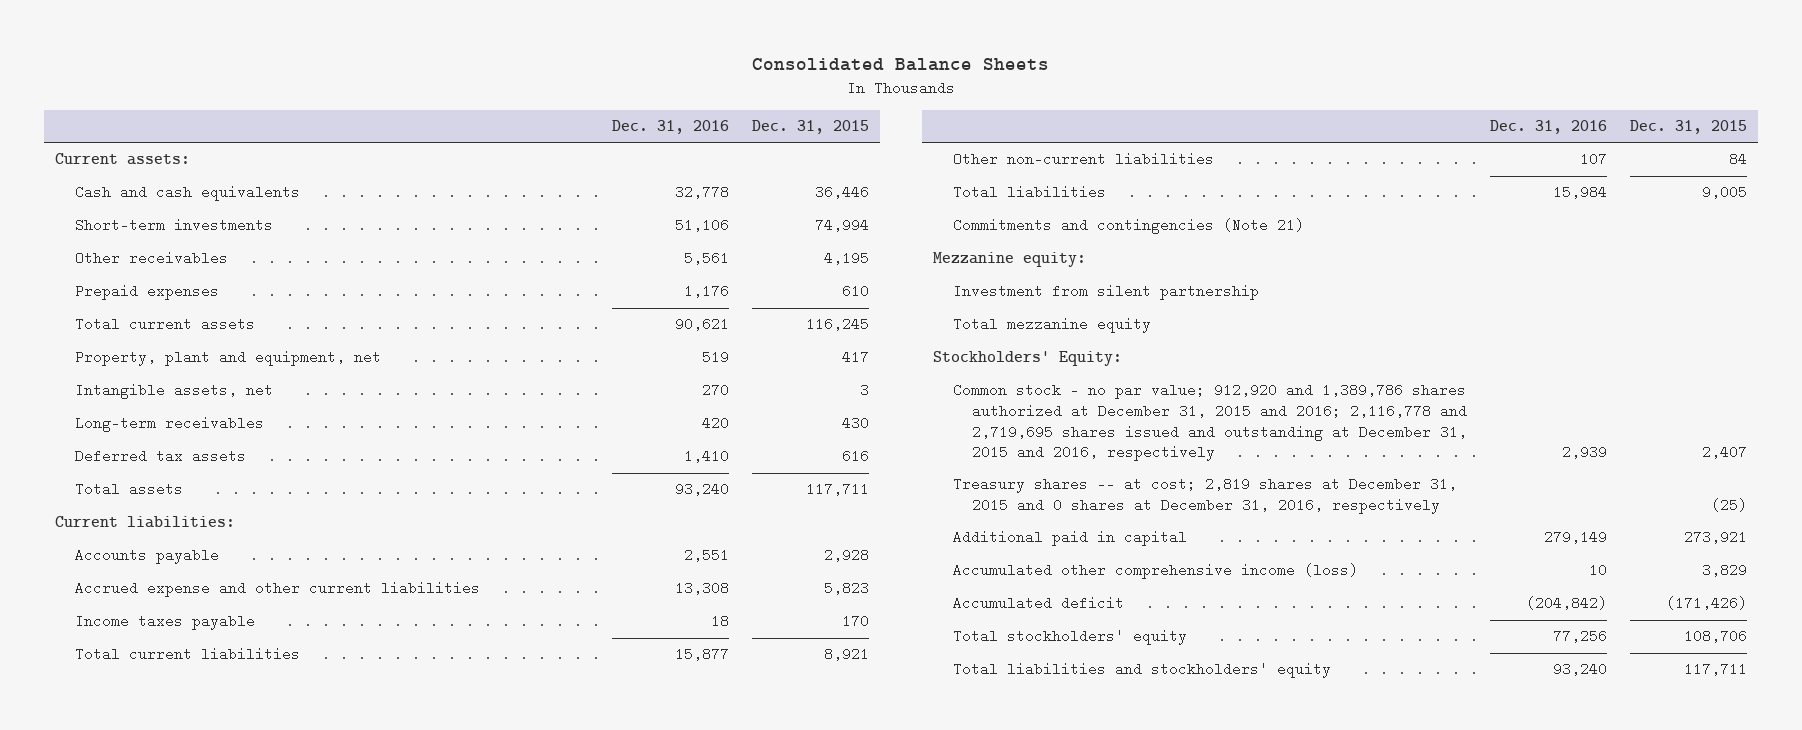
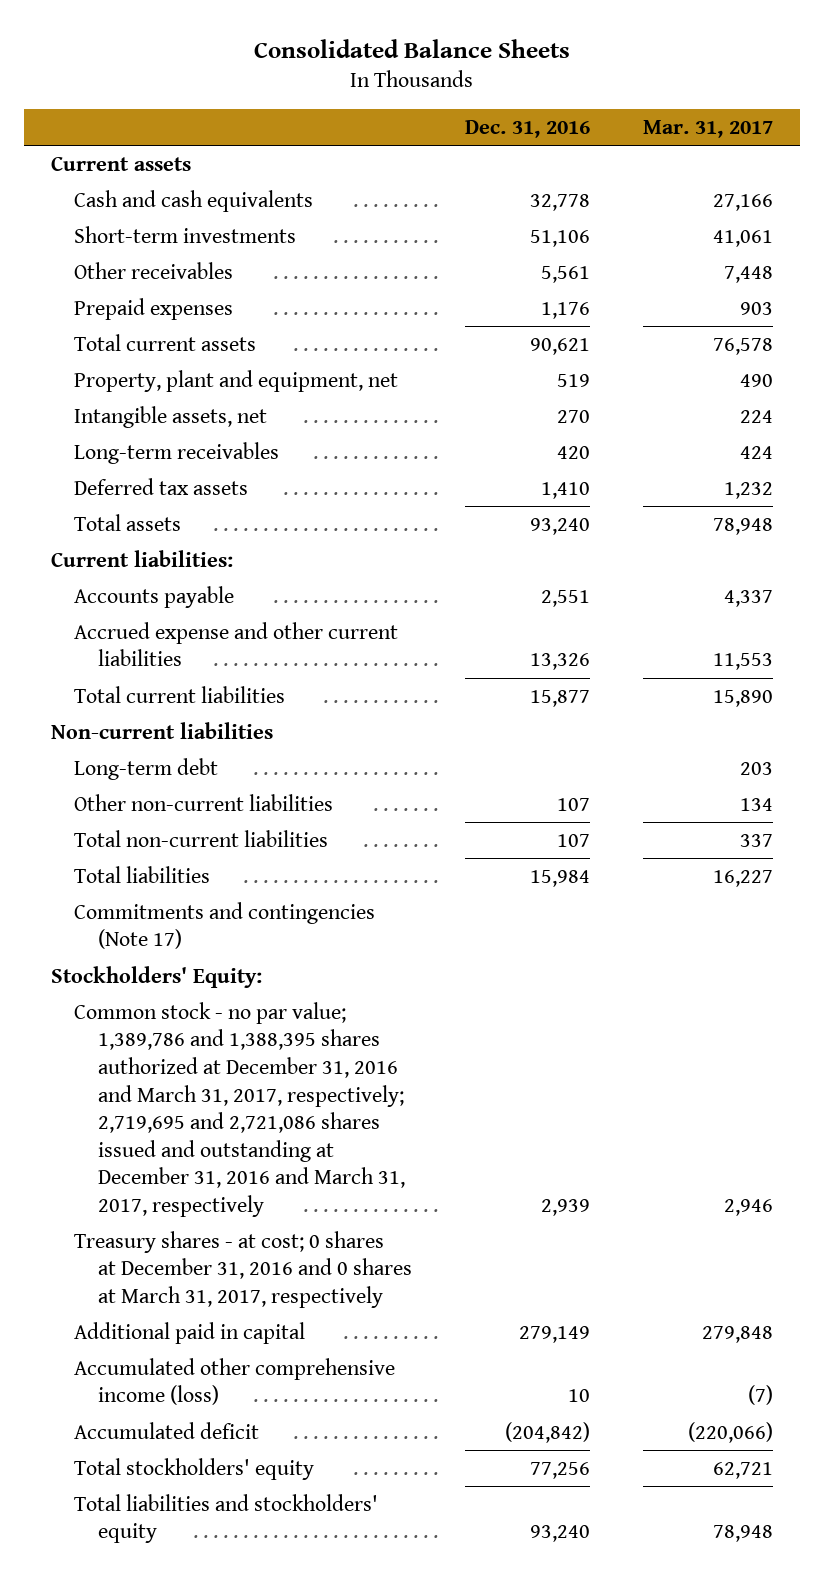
- | Dec. 31, 2016 | Dec. 31, 2015
+ | Dec. 31, 2016 | Mar. 31, 2017
- Current assets:
+ Current assets
- Accrued expense and other current liabilities | 13,308 | 5,823
- Income taxes payable | 18 | 170
+ Accrued expense and other current liabilities | 13,326 | 11,553
+ Non-current liabilities
+ Long-term debt | | 203
+ Total non-current liabilities | 107 | 337
- Commitments and contingencies (Note 21)
- Mezzanine equity:
- Investment from silent partnership
- Total mezzanine equity
+ Commitments and contingencies (Note 17)
- Common stock - no par value; 912,920 and 1,389,786 shares authorized at December 31, 2015 and 2016; 2,116,778 and 2,719,695 shares issued and outstanding at December 31, 2015 and 2016, respectively | 2,939 | 2,407
- Treasury shares -- at cost; 2,819 shares at December 31, 2015 and 0 shares at December 31, 2016, respectively | | (25)
+ Common stock - no par value; 1,389,786 and 1,388,395 shares authorized at December 31, 2016 and March 31, 2017, respectively; 2,719,695 and 2,721,086 shares issued and outstanding at December 31, 2016 and March 31, 2017, respectively | 2,939 | 2,946
+ Treasury shares - at cost; 0 shares at December 31, 2016 and 0 shares at March 31, 2017, respectively

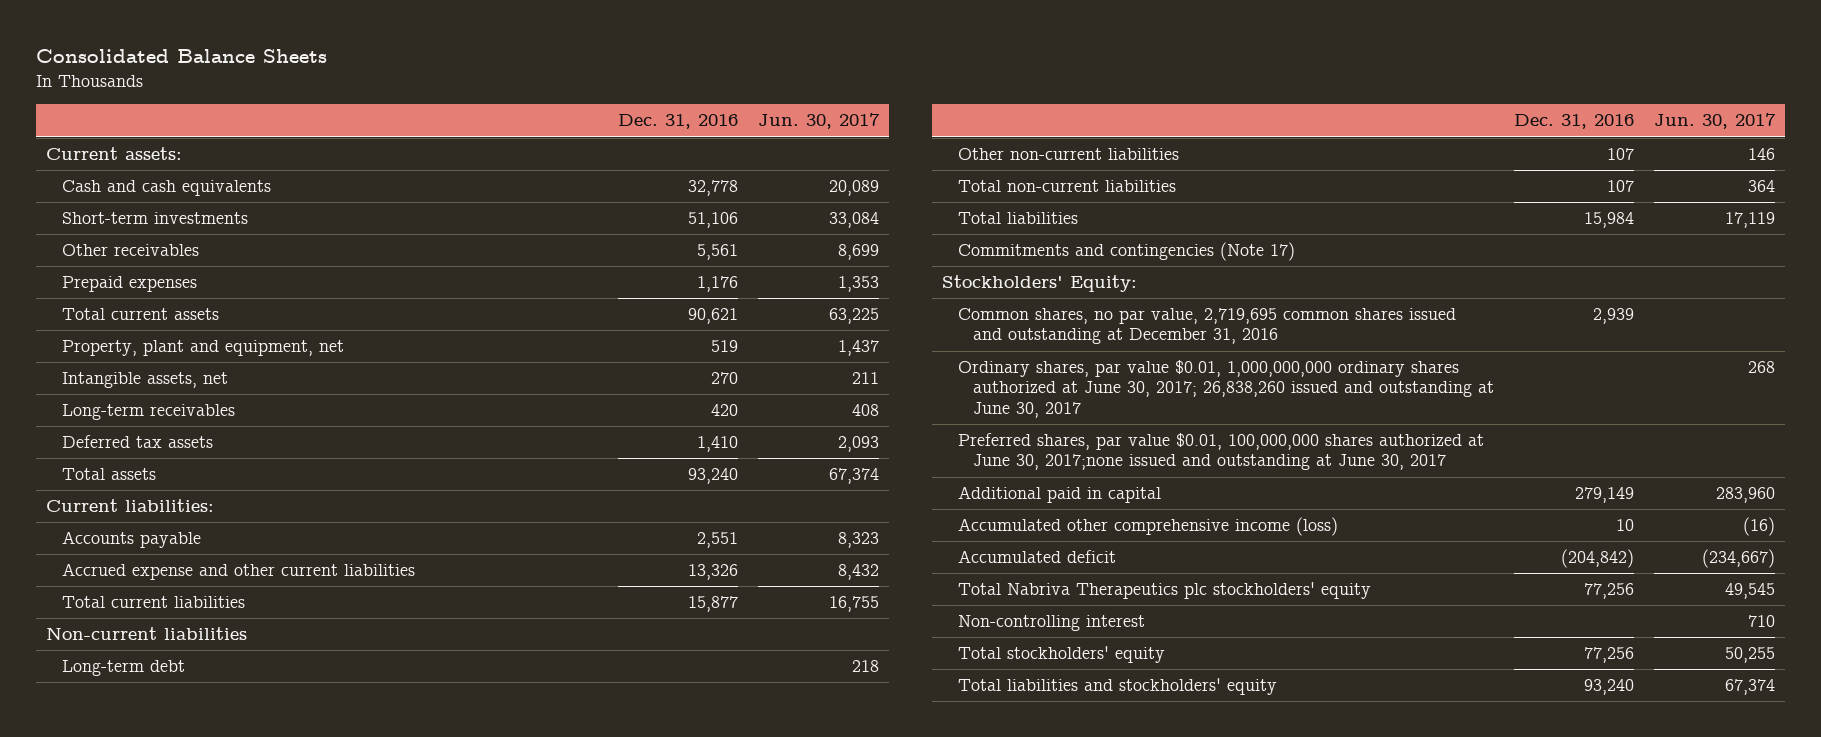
- | Dec. 31, 2016 | Mar. 31, 2017
+ | Dec. 31, 2016 | Jun. 30, 2017
- Current assets
+ Current assets:
- Common stock - no par value; 1,389,786 and 1,388,395 shares authorized at December 31, 2016 and March 31, 2017, respectively; 2,719,695 and 2,721,086 shares issued and outstanding at December 31, 2016 and March 31, 2017, respectively | 2,939 | 2,946
- Treasury shares - at cost; 0 shares at December 31, 2016 and 0 shares at March 31, 2017, respectively
+ Common shares, no par value, 2,719,695 common shares issued and outstanding at December 31, 2016 | 2,939 |
+ Ordinary shares, par value $0.01, 1,000,000,000 ordinary shares authorized at June 30, 2017; 26,838,260 issued and outstanding at June 30, 2017 | | 268
+ Preferred shares, par value $0.01, 100,000,000 shares authorized at June 30, 2017;none issued and outstanding at June 30, 2017
+ Total Nabriva Therapeutics plc stockholders' equity | 77,256 | 49,545
+ Non-controlling interest | | 710

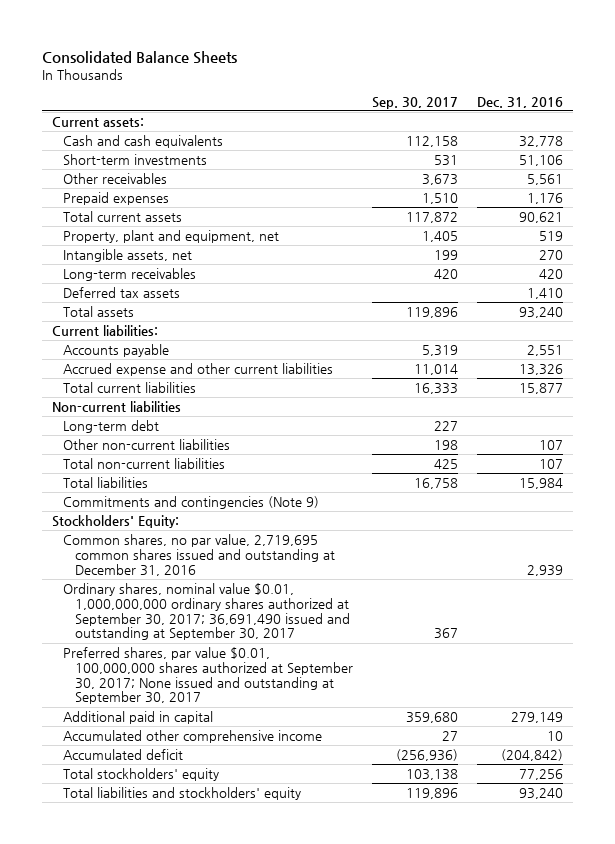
- | Dec. 31, 2016 | Jun. 30, 2017
+ | Sep. 30, 2017 | Dec. 31, 2016
- Commitments and contingencies (Note 17)
+ Commitments and contingencies (Note 9)
- Ordinary shares, par value $0.01, 1,000,000,000 ordinary shares authorized at June 30, 2017; 26,838,260 issued and outstanding at June 30, 2017 | | 268
- Preferred shares, par value $0.01, 100,000,000 shares authorized at June 30, 2017;none issued and outstanding at June 30, 2017
+ Ordinary shares, nominal value $0.01, 1,000,000,000 ordinary shares authorized at September 30, 2017; 36,691,490 issued and outstanding at September 30, 2017 | 367 |
+ Preferred shares, par value $0.01, 100,000,000 shares authorized at September 30, 2017; None issued and outstanding at September 30, 2017
- Accumulated other comprehensive income (loss) | 10 | (16)
+ Accumulated other comprehensive income | 27 | 10
- Total Nabriva Therapeutics plc stockholders' equity | 77,256 | 49,545
- Non-controlling interest | | 710

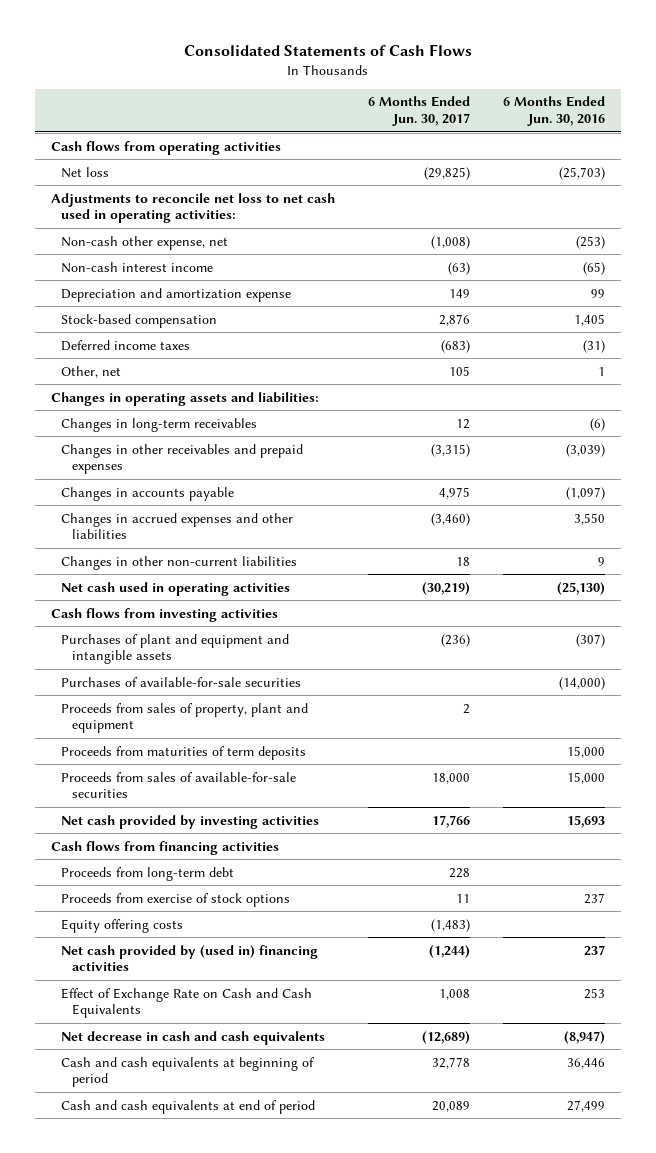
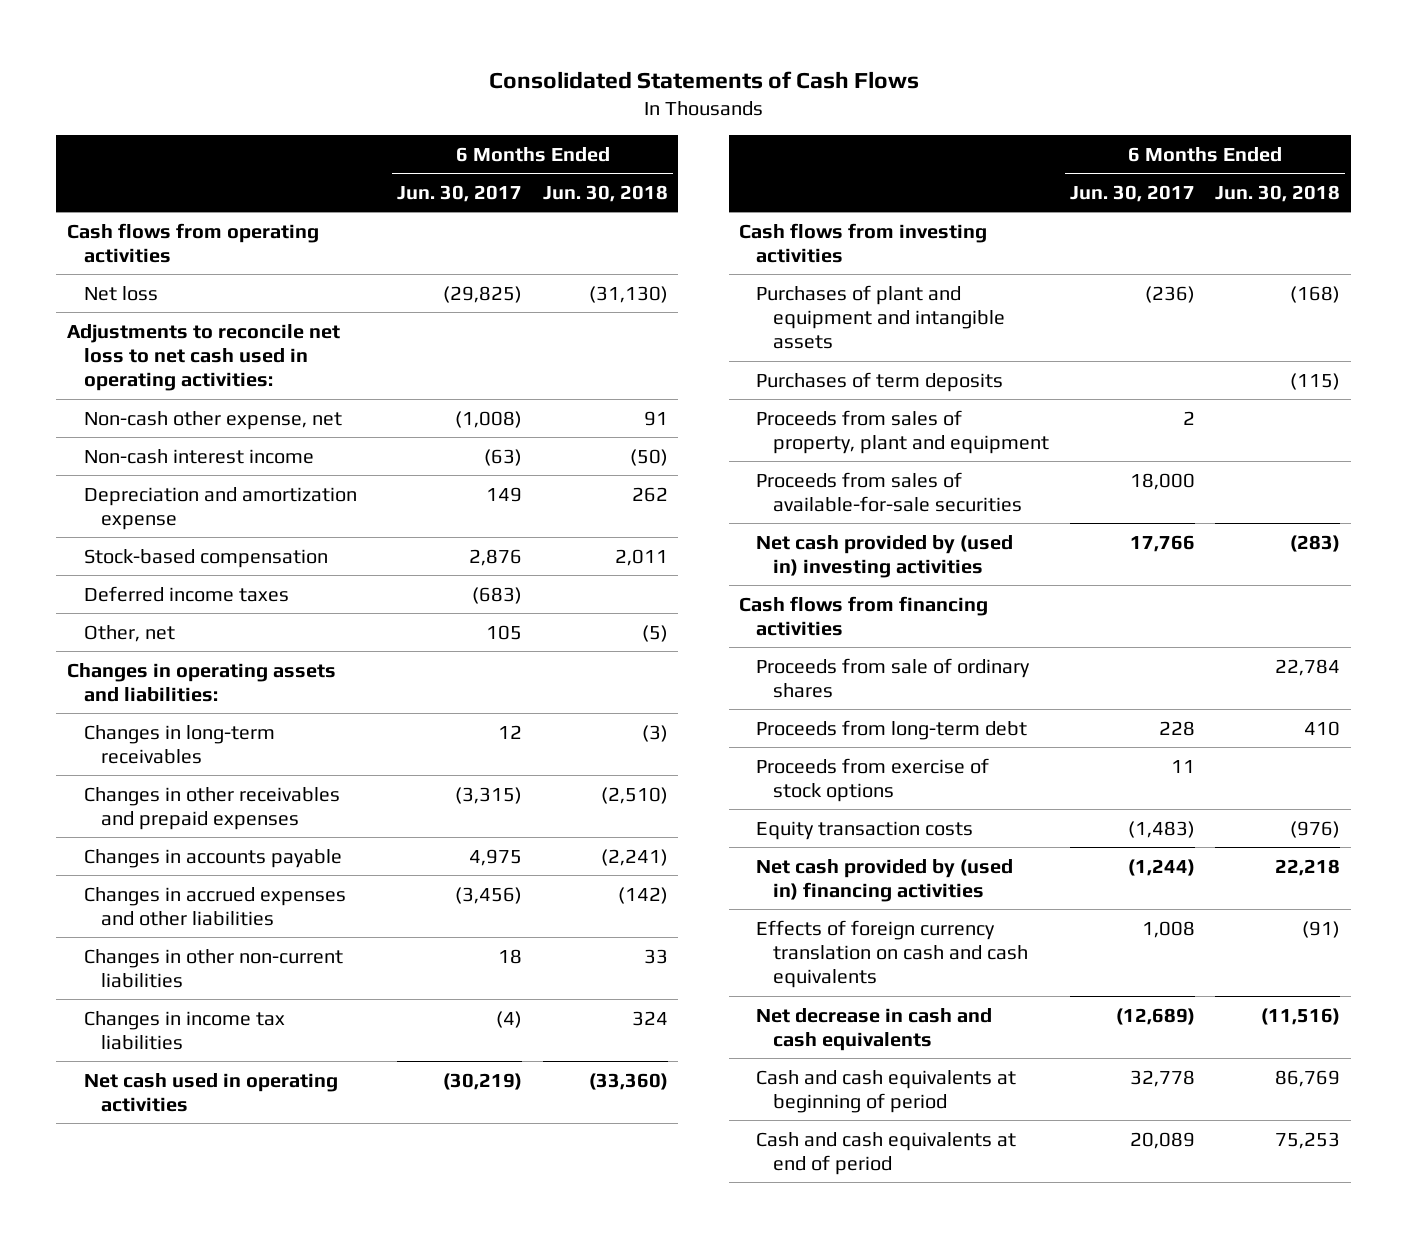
- | 6 Months Ended Jun. 30, 2017 | 6 Months Ended Jun. 30, 2016
+ | 6 Months Ended Jun. 30, 2017 | 6 Months Ended Jun. 30, 2018
- Changes in accrued expenses and other liabilities | (3,460) | 3,550
+ Changes in accrued expenses and other liabilities | (3,456) | (142)
+ Changes in income tax liabilities | (4) | 324
- Purchases of available-for-sale securities | | (14,000)
+ Purchases of term deposits | | (115)
- Proceeds from maturities of term deposits | | 15,000
- Net cash provided by investing activities | 17,766 | 15,693
+ Net cash provided by (used in) investing activities | 17,766 | (283)
+ Proceeds from sale of ordinary shares | | 22,784
- Equity offering costs | (1,483) |
+ Equity transaction costs | (1,483) | (976)
- Effect of Exchange Rate on Cash and Cash Equivalents | 1,008 | 253
+ Effects of foreign currency translation on cash and cash equivalents | 1,008 | (91)

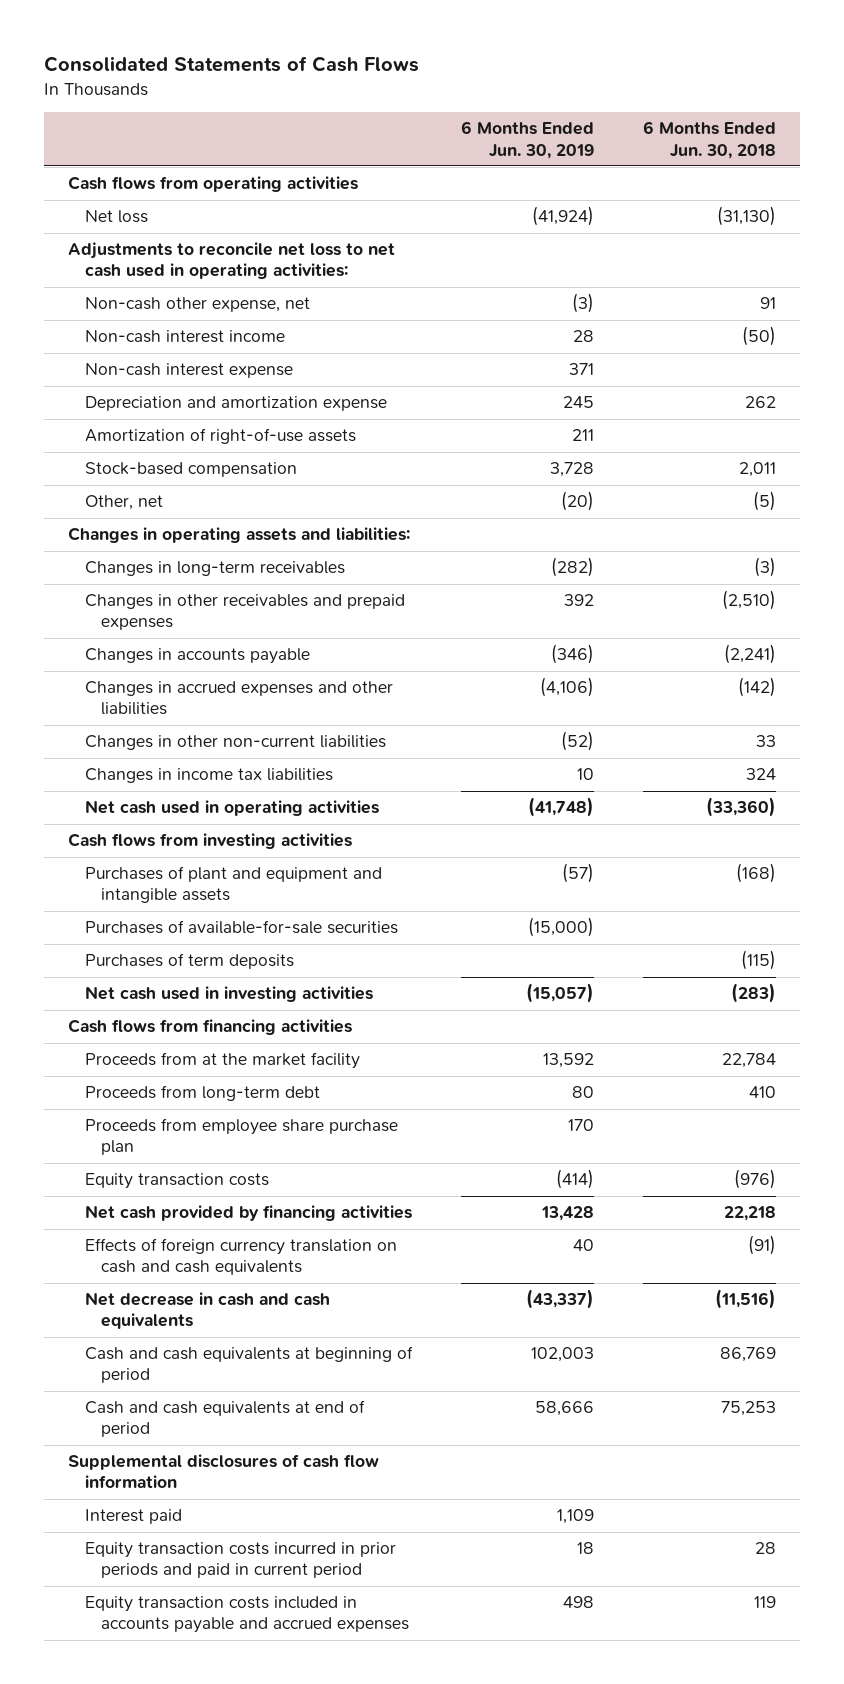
- | 6 Months Ended Jun. 30, 2017 | 6 Months Ended Jun. 30, 2018
+ | 6 Months Ended Jun. 30, 2019 | 6 Months Ended Jun. 30, 2018
+ Non-cash interest expense | 371 |
+ Amortization of right-of-use assets | 211 |
- Deferred income taxes | (683) |
+ Purchases of available-for-sale securities | (15,000) |
- Proceeds from sales of property, plant and equipment | 2 |
- Proceeds from sales of available-for-sale securities | 18,000 |
- Net cash provided by (used in) investing activities | 17,766 | (283)
+ Net cash used in investing activities | (15,057) | (283)
- Proceeds from sale of ordinary shares | | 22,784
+ Proceeds from at the market facility | 13,592 | 22,784
- Proceeds from exercise of stock options | 11 |
+ Proceeds from employee share purchase plan | 170 |
- Net cash provided by (used in) financing activities | (1,244) | 22,218
+ Net cash provided by financing activities | 13,428 | 22,218
+ Supplemental disclosures of cash flow information
+ Interest paid | 1,109 |
+ Equity transaction costs incurred in prior periods and paid in current period | 18 | 28
+ Equity transaction costs included in accounts payable and accrued expenses | 498 | 119

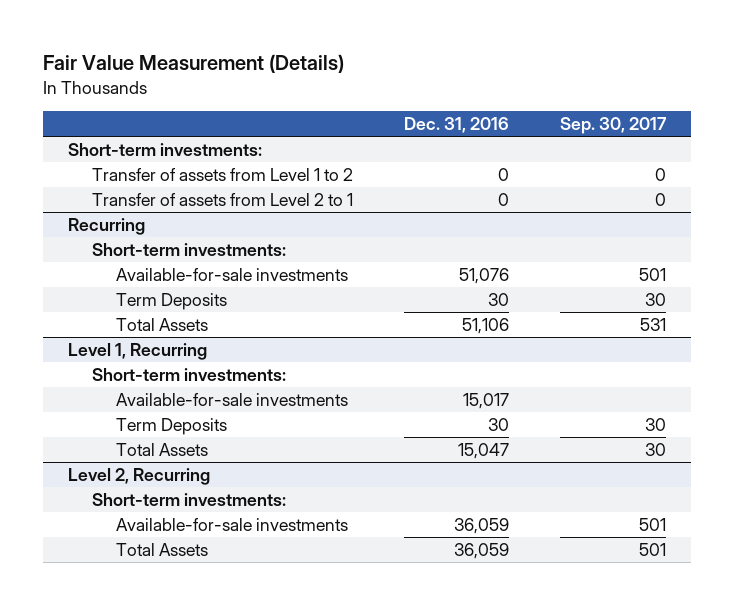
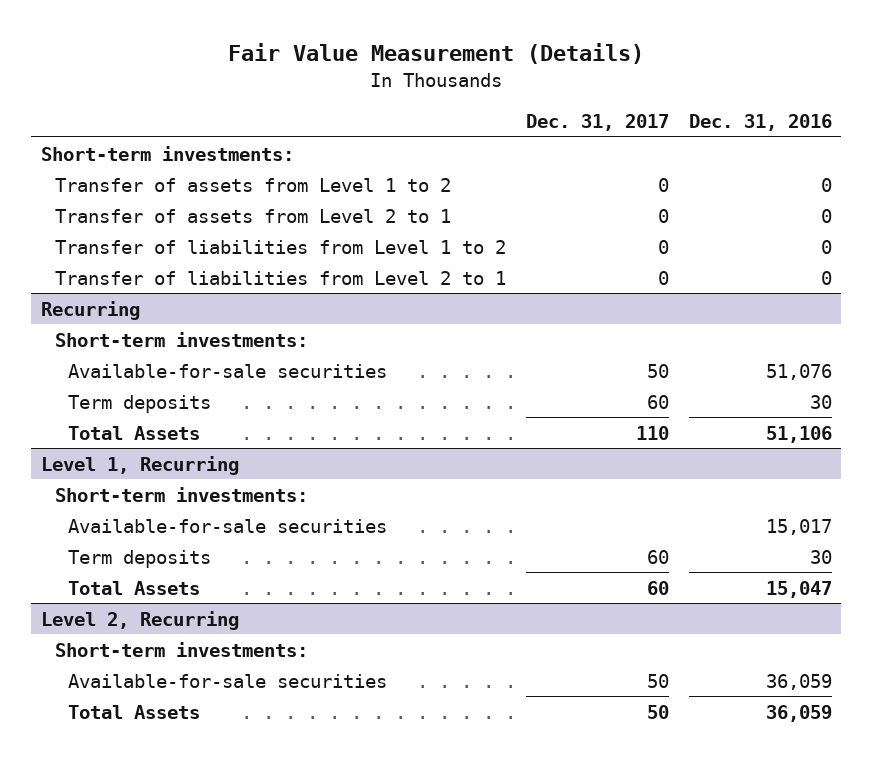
- | Dec. 31, 2016 | Sep. 30, 2017
+ | Dec. 31, 2017 | Dec. 31, 2016
+ Transfer of liabilities from Level 1 to 2 | 0 | 0
+ Transfer of liabilities from Level 2 to 1 | 0 | 0
@ Recurring
- Available-for-sale investments | 51,076 | 501
- Term Deposits | 30 | 30
+ Available-for-sale securities | 50 | 51,076
+ Term deposits | 60 | 30
@ Level 1, Recurring
- Available-for-sale investments | 15,017 |
- Term Deposits | 30 | 30
+ Available-for-sale securities | | 15,017
+ Term deposits | 60 | 30
@ Level 2, Recurring
- Available-for-sale investments | 36,059 | 501
+ Available-for-sale securities | 50 | 36,059

